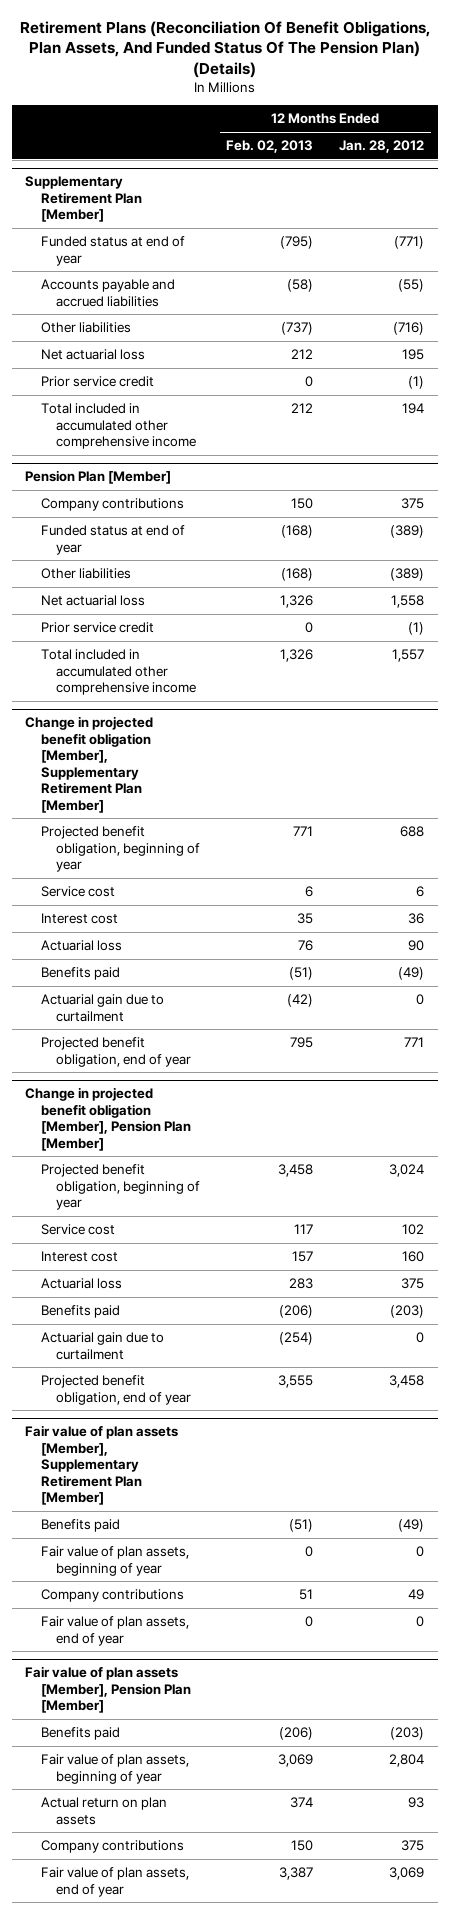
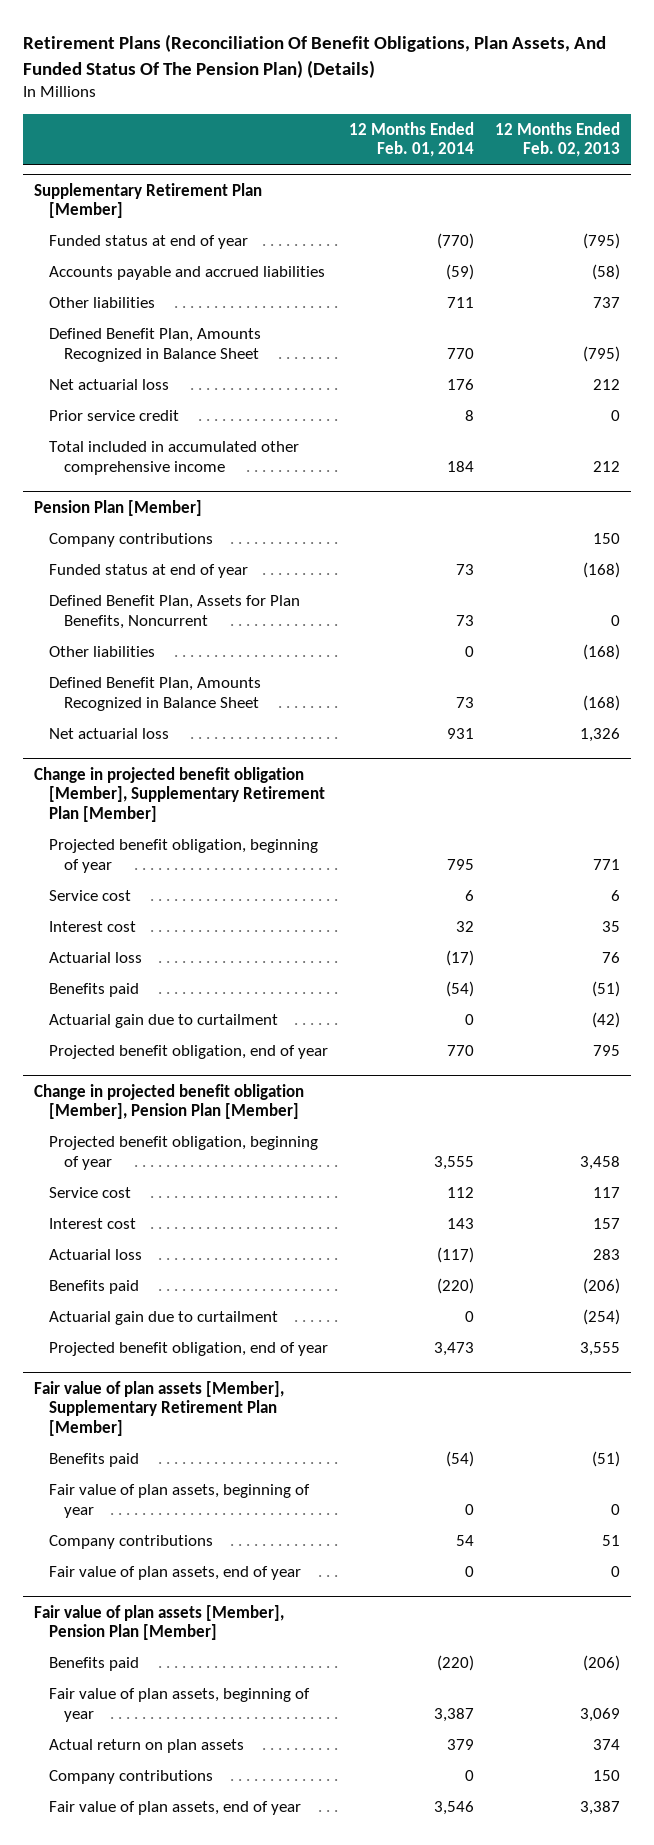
- | 12 Months Ended Feb. 02, 2013 | 12 Months Ended Jan. 28, 2012
+ | 12 Months Ended Feb. 01, 2014 | 12 Months Ended Feb. 02, 2013
@ Supplementary Retirement Plan [Member]
- Other liabilities | (737) | (716)
+ Other liabilities | 711 | 737
+ Defined Benefit Plan, Amounts Recognized in Balance Sheet | 770 | (795)
@ Pension Plan [Member]
+ Defined Benefit Plan, Assets for Plan Benefits, Noncurrent | 73 | 0
+ Defined Benefit Plan, Amounts Recognized in Balance Sheet | 73 | (168)
- Prior service credit | 0 | (1)
- Total included in accumulated other comprehensive income | 1,326 | 1,557

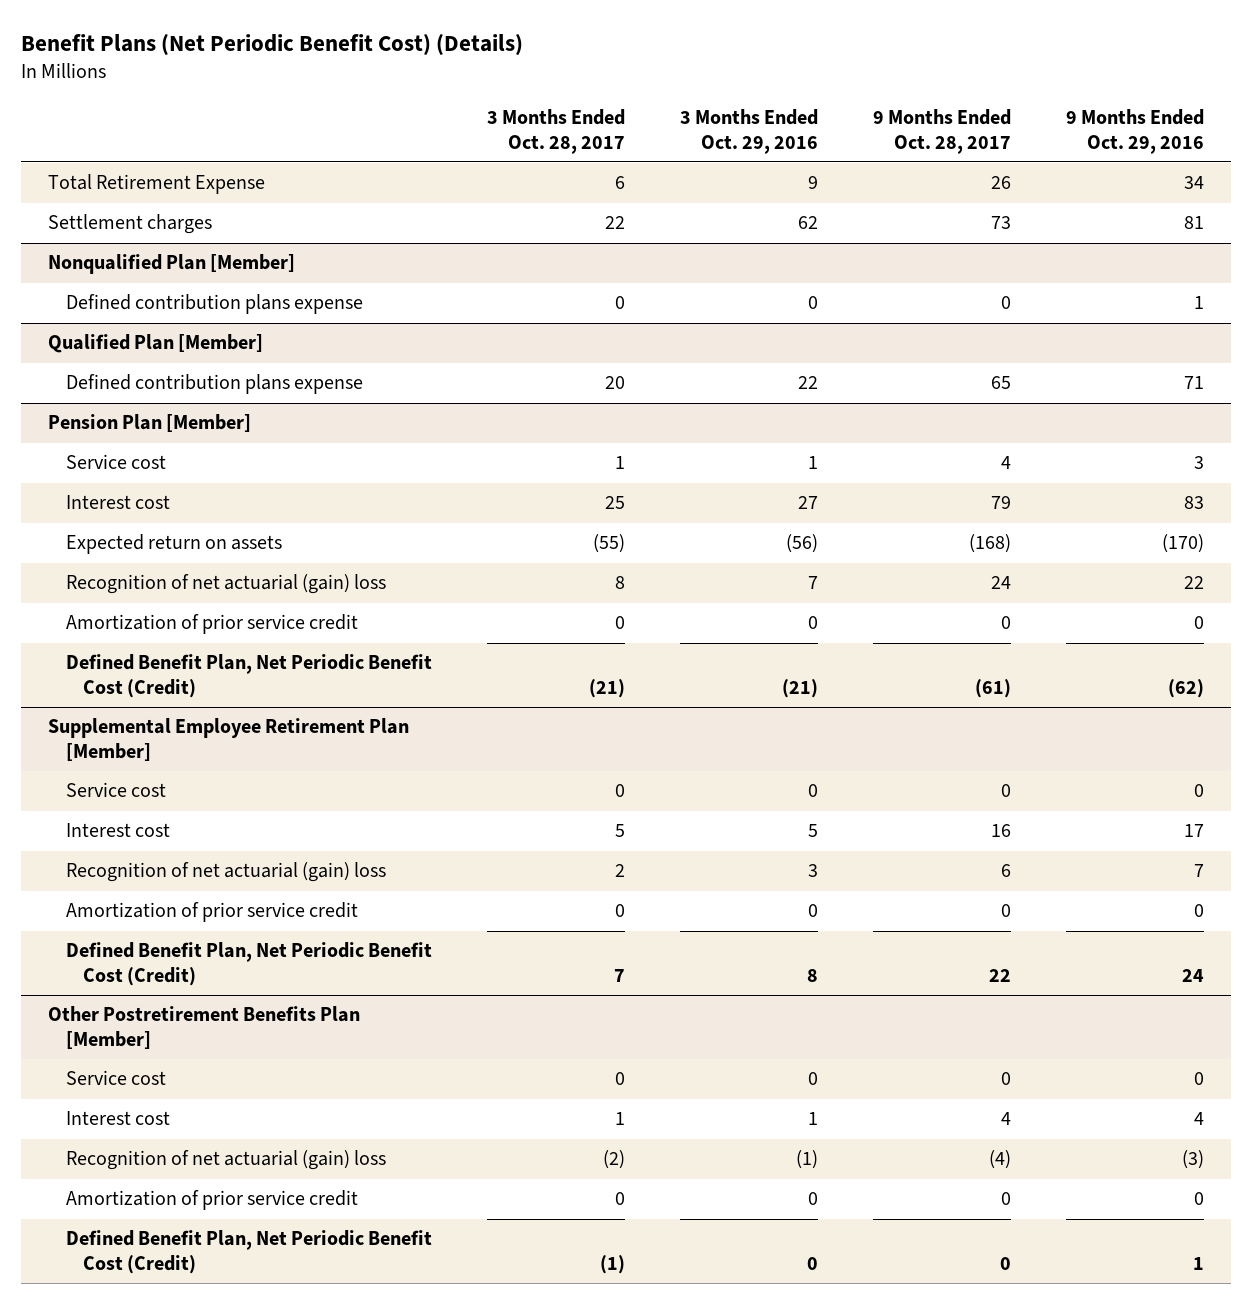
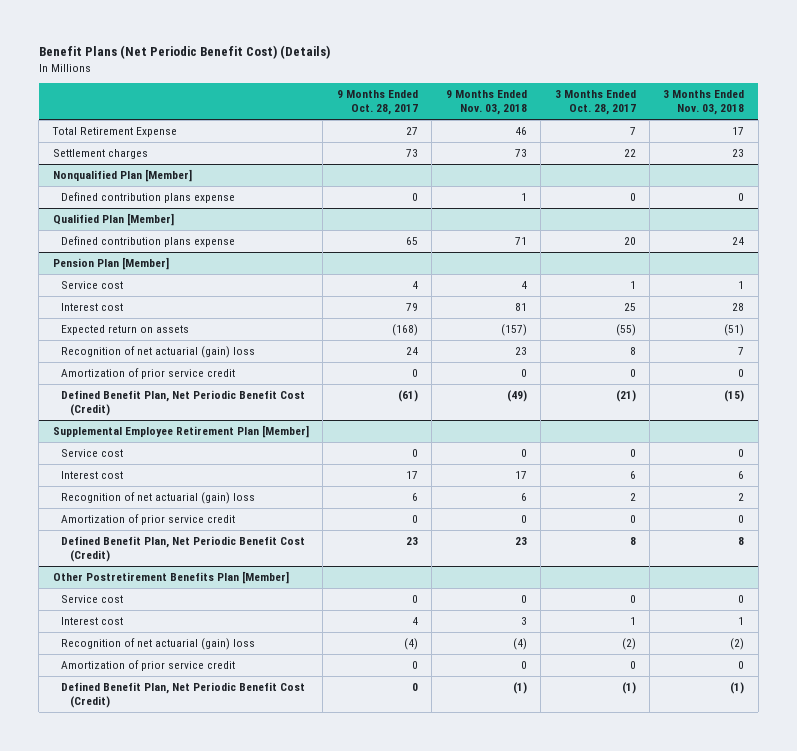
- | 3 Months Ended Oct. 28, 2017 | 3 Months Ended Oct. 29, 2016 | 9 Months Ended Oct. 28, 2017 | 9 Months Ended Oct. 29, 2016
+ | 9 Months Ended Oct. 28, 2017 | 9 Months Ended Nov. 03, 2018 | 3 Months Ended Oct. 28, 2017 | 3 Months Ended Nov. 03, 2018
- Total Retirement Expense | 6 | 9 | 26 | 34
+ Total Retirement Expense | 27 | 46 | 7 | 17
@ Supplemental Employee Retirement Plan [Member]
- Interest cost | 5 | 5 | 16 | 17
+ Interest cost | 17 | 17 | 6 | 6
- Defined Benefit Plan, Net Periodic Benefit Cost (Credit) | 7 | 8 | 22 | 24
+ Defined Benefit Plan, Net Periodic Benefit Cost (Credit) | 23 | 23 | 8 | 8

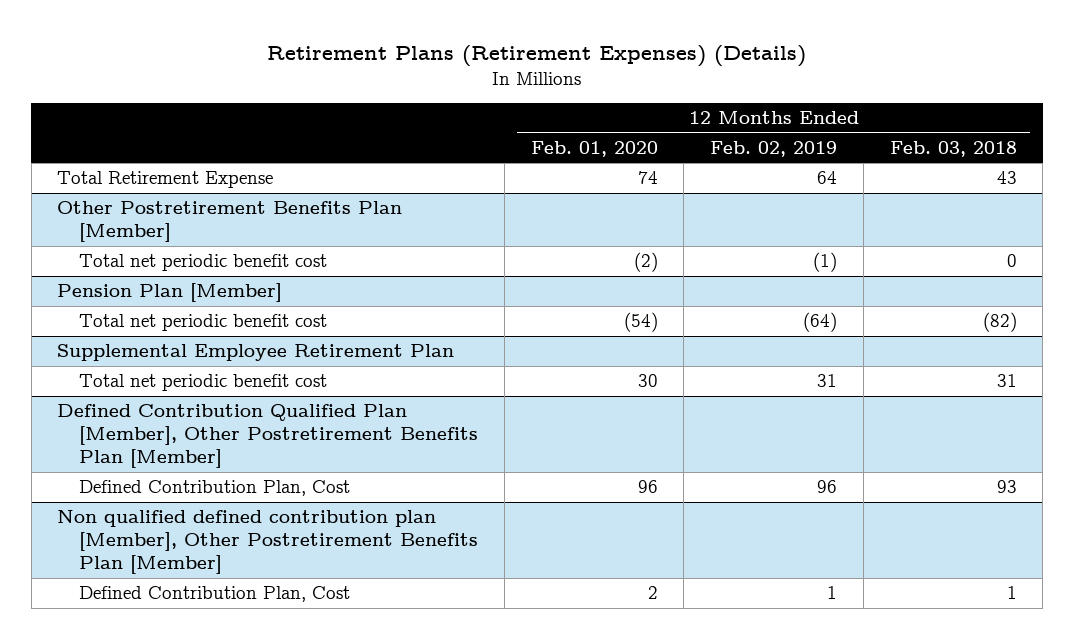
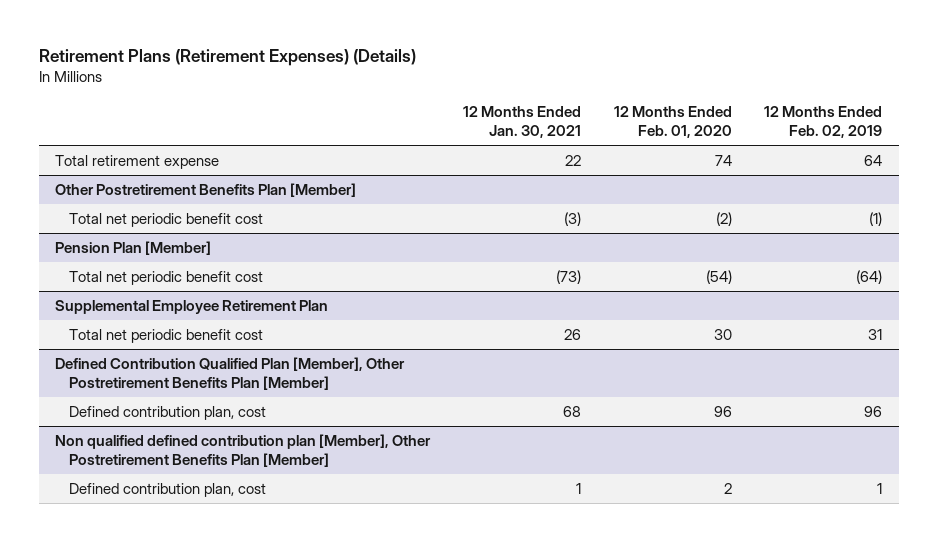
- | 12 Months Ended Feb. 01, 2020 | 12 Months Ended Feb. 02, 2019 | 12 Months Ended Feb. 03, 2018
+ | 12 Months Ended Jan. 30, 2021 | 12 Months Ended Feb. 01, 2020 | 12 Months Ended Feb. 02, 2019
- Total Retirement Expense | 74 | 64 | 43
+ Total retirement expense | 22 | 74 | 64
@ Defined Contribution Qualified Plan [Member], Other Postretirement Benefits Plan [Member]
- Defined Contribution Plan, Cost | 96 | 96 | 93
+ Defined contribution plan, cost | 68 | 96 | 96
@ Non qualified defined contribution plan [Member], Other Postretirement Benefits Plan [Member]
- Defined Contribution Plan, Cost | 2 | 1 | 1
+ Defined contribution plan, cost | 1 | 2 | 1

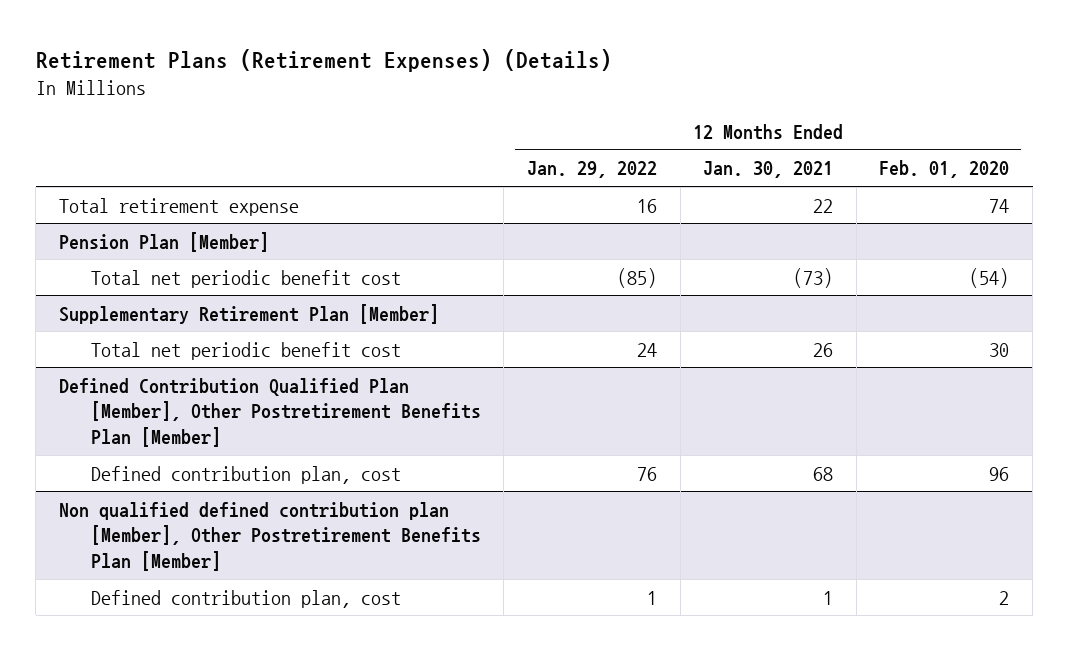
- | 12 Months Ended Jan. 30, 2021 | 12 Months Ended Feb. 01, 2020 | 12 Months Ended Feb. 02, 2019
+ | 12 Months Ended Jan. 29, 2022 | 12 Months Ended Jan. 30, 2021 | 12 Months Ended Feb. 01, 2020
- Other Postretirement Benefits Plan [Member]
- Total net periodic benefit cost | (3) | (2) | (1)
- Supplemental Employee Retirement Plan
+ Supplementary Retirement Plan [Member]

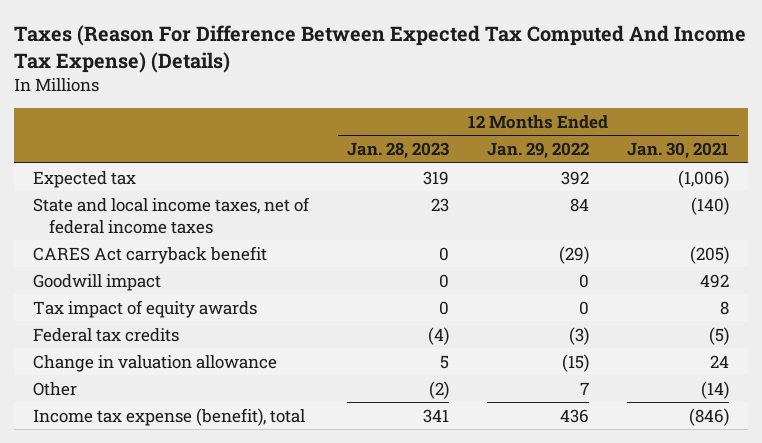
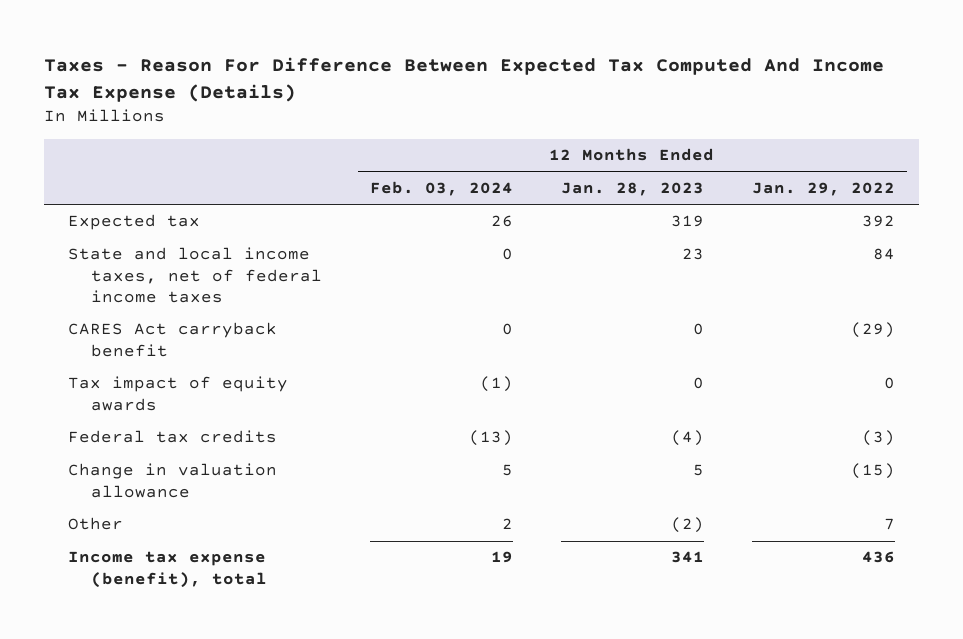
- Taxes (Reason For Difference Between Expected Tax Computed And Income Tax Expense) (Details)
+ Taxes - Reason For Difference Between Expected Tax Computed And Income Tax Expense (Details)
- | 12 Months Ended Jan. 28, 2023 | 12 Months Ended Jan. 29, 2022 | 12 Months Ended Jan. 30, 2021
+ | 12 Months Ended Feb. 03, 2024 | 12 Months Ended Jan. 28, 2023 | 12 Months Ended Jan. 29, 2022
- Goodwill impact | 0 | 0 | 492

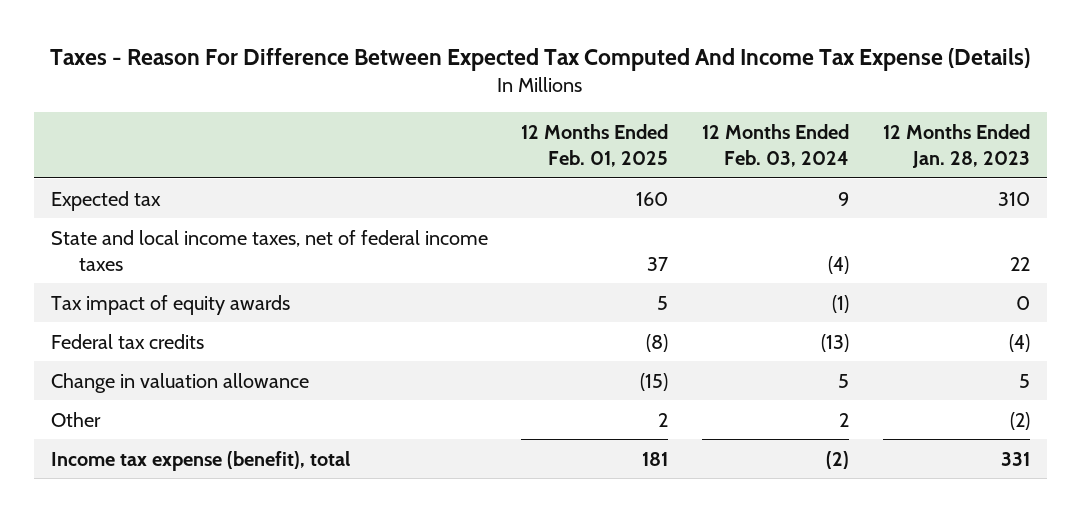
- | 12 Months Ended Feb. 03, 2024 | 12 Months Ended Jan. 28, 2023 | 12 Months Ended Jan. 29, 2022
+ | 12 Months Ended Feb. 01, 2025 | 12 Months Ended Feb. 03, 2024 | 12 Months Ended Jan. 28, 2023
- Expected tax | 26 | 319 | 392
- State and local income taxes, net of federal income taxes | 0 | 23 | 84
- CARES Act carryback benefit | 0 | 0 | (29)
+ Expected tax | 160 | 9 | 310
+ State and local income taxes, net of federal income taxes | 37 | (4) | 22
- Income tax expense (benefit), total | 19 | 341 | 436
+ Income tax expense (benefit), total | 181 | (2) | 331

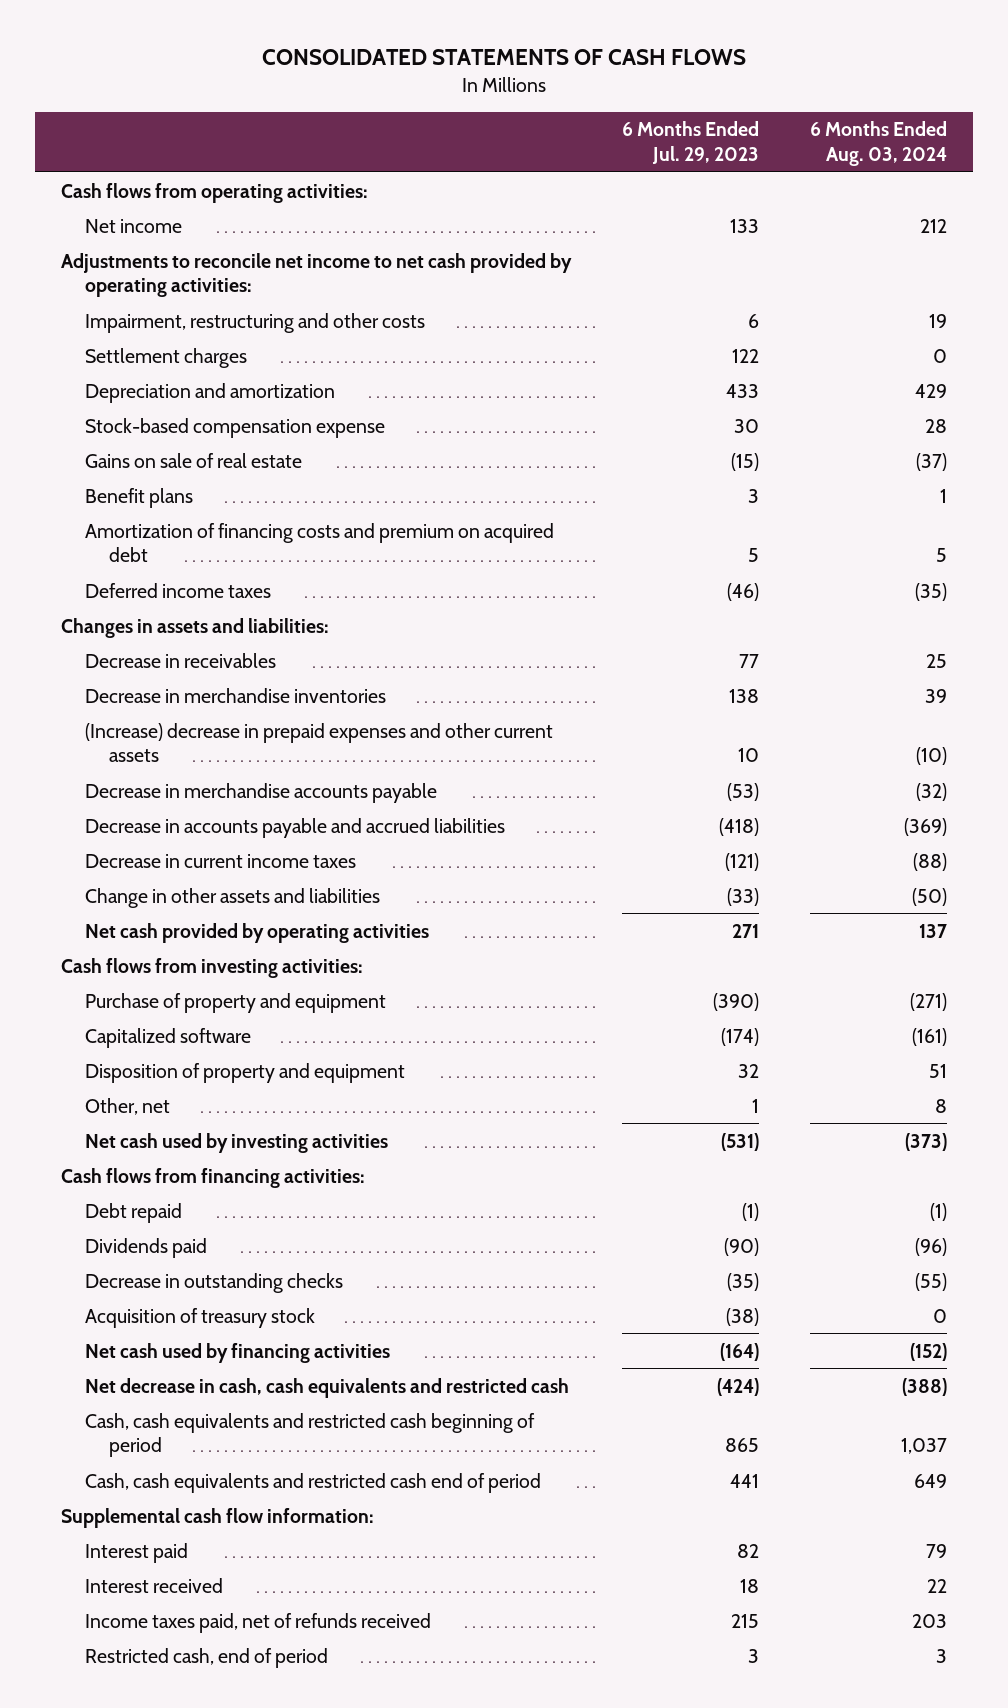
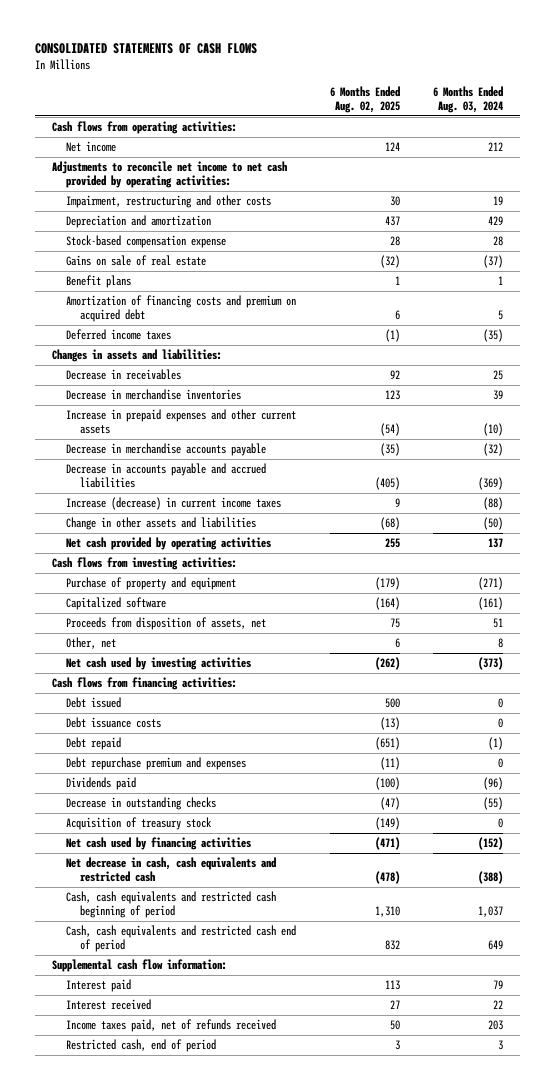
- | 6 Months Ended Jul. 29, 2023 | 6 Months Ended Aug. 03, 2024
+ | 6 Months Ended Aug. 02, 2025 | 6 Months Ended Aug. 03, 2024
- Settlement charges | 122 | 0
- (Increase) decrease in prepaid expenses and other current assets | 10 | (10)
+ Increase in prepaid expenses and other current assets | (54) | (10)
- Decrease in current income taxes | (121) | (88)
+ Increase (decrease) in current income taxes | 9 | (88)
- Disposition of property and equipment | 32 | 51
+ Proceeds from disposition of assets, net | 75 | 51
+ Debt issued | 500 | 0
+ Debt issuance costs | (13) | 0
+ Debt repurchase premium and expenses | (11) | 0

